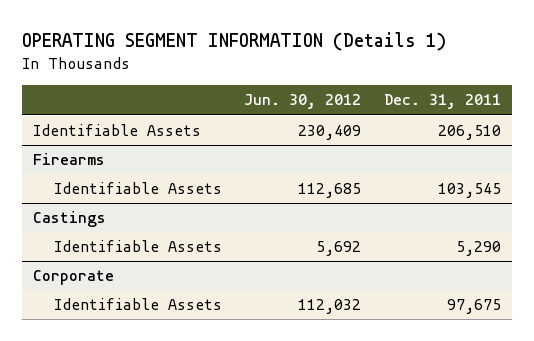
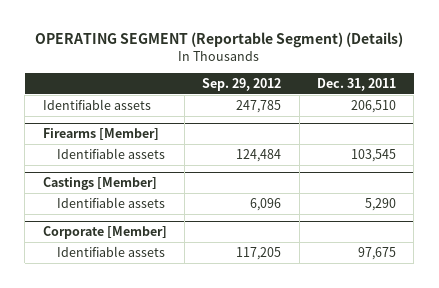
- OPERATING SEGMENT INFORMATION (Details 1)
+ OPERATING SEGMENT (Reportable Segment) (Details)
- | Jun. 30, 2012 | Dec. 31, 2011
+ | Sep. 29, 2012 | Dec. 31, 2011
- Identifiable Assets | 230,409 | 206,510
- Firearms
- Identifiable Assets | 112,685 | 103,545
- Castings
- Identifiable Assets | 5,692 | 5,290
- Corporate
- Identifiable Assets | 112,032 | 97,675
+ Identifiable assets | 247,785 | 206,510
+ Firearms [Member]
+ Identifiable assets | 124,484 | 103,545
+ Castings [Member]
+ Identifiable assets | 6,096 | 5,290
+ Corporate [Member]
+ Identifiable assets | 117,205 | 97,675

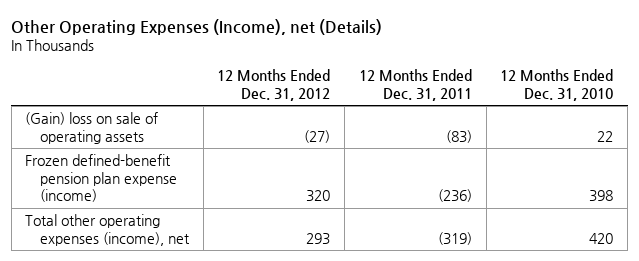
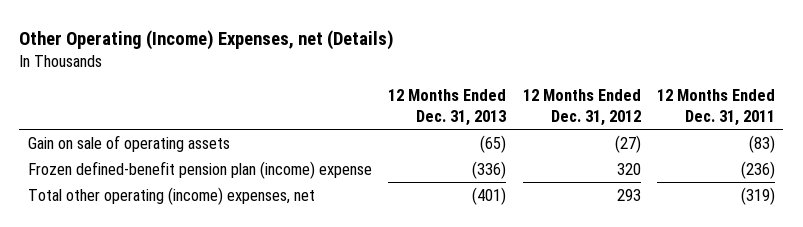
- Other Operating Expenses (Income), net (Details)
+ Other Operating (Income) Expenses, net (Details)
- | 12 Months Ended Dec. 31, 2012 | 12 Months Ended Dec. 31, 2011 | 12 Months Ended Dec. 31, 2010
+ | 12 Months Ended Dec. 31, 2013 | 12 Months Ended Dec. 31, 2012 | 12 Months Ended Dec. 31, 2011
- (Gain) loss on sale of operating assets | (27) | (83) | 22
- Frozen defined-benefit pension plan expense (income) | 320 | (236) | 398
- Total other operating expenses (income), net | 293 | (319) | 420
+ Gain on sale of operating assets | (65) | (27) | (83)
+ Frozen defined-benefit pension plan (income) expense | (336) | 320 | (236)
+ Total other operating (income) expenses, net | (401) | 293 | (319)

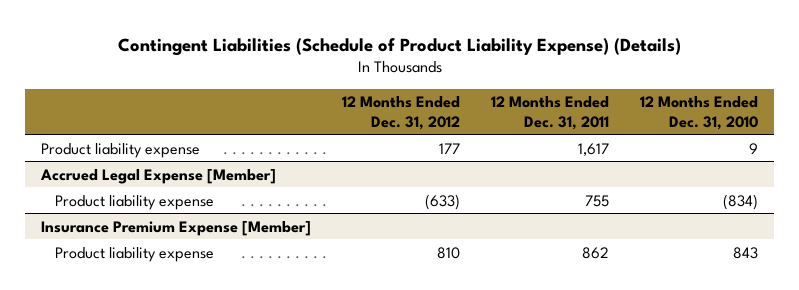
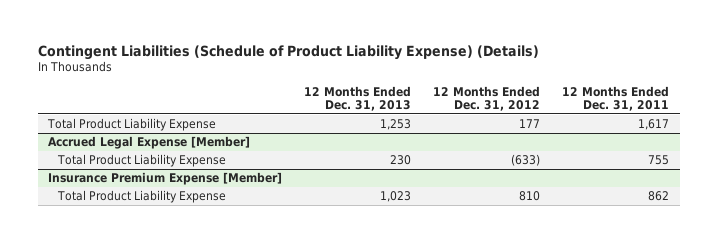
- | 12 Months Ended Dec. 31, 2012 | 12 Months Ended Dec. 31, 2011 | 12 Months Ended Dec. 31, 2010
+ | 12 Months Ended Dec. 31, 2013 | 12 Months Ended Dec. 31, 2012 | 12 Months Ended Dec. 31, 2011
- Product liability expense | 177 | 1,617 | 9
+ Total Product Liability Expense | 1,253 | 177 | 1,617
@ Accrued Legal Expense [Member]
- Product liability expense | (633) | 755 | (834)
+ Total Product Liability Expense | 230 | (633) | 755
@ Insurance Premium Expense [Member]
- Product liability expense | 810 | 862 | 843
+ Total Product Liability Expense | 1,023 | 810 | 862

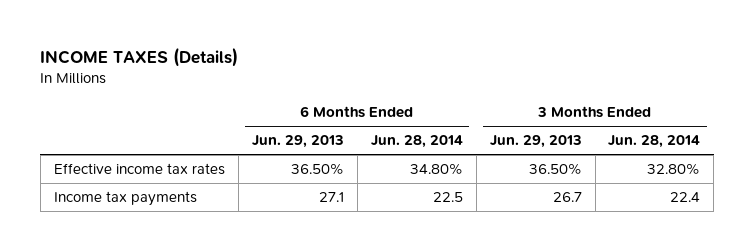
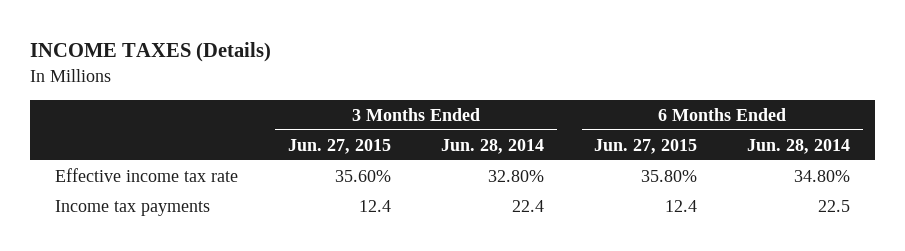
- | 6 Months Ended Jun. 29, 2013 | 6 Months Ended Jun. 28, 2014 | 3 Months Ended Jun. 29, 2013 | 3 Months Ended Jun. 28, 2014
+ | 3 Months Ended Jun. 27, 2015 | 3 Months Ended Jun. 28, 2014 | 6 Months Ended Jun. 27, 2015 | 6 Months Ended Jun. 28, 2014
- Effective income tax rates | 36.50% | 34.80% | 36.50% | 32.80%
+ Effective income tax rate | 35.60% | 32.80% | 35.80% | 34.80%

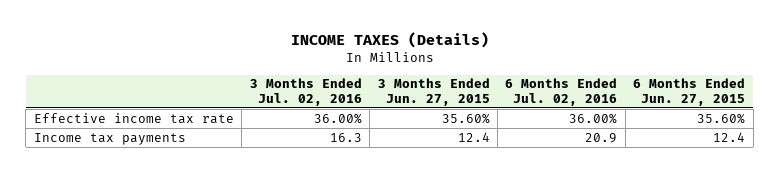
- | 3 Months Ended Jun. 27, 2015 | 3 Months Ended Jun. 28, 2014 | 6 Months Ended Jun. 27, 2015 | 6 Months Ended Jun. 28, 2014
+ | 3 Months Ended Jul. 02, 2016 | 3 Months Ended Jun. 27, 2015 | 6 Months Ended Jul. 02, 2016 | 6 Months Ended Jun. 27, 2015
- Effective income tax rate | 35.60% | 32.80% | 35.80% | 34.80%
+ Effective income tax rate | 36.00% | 35.60% | 36.00% | 35.60%

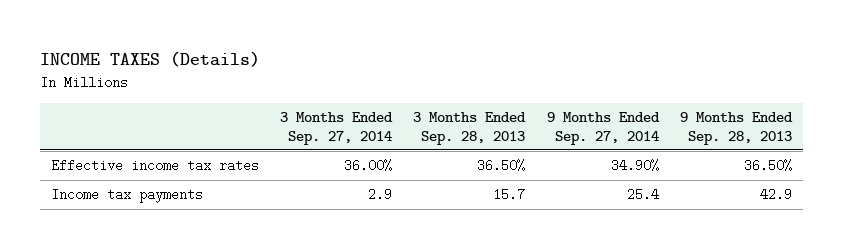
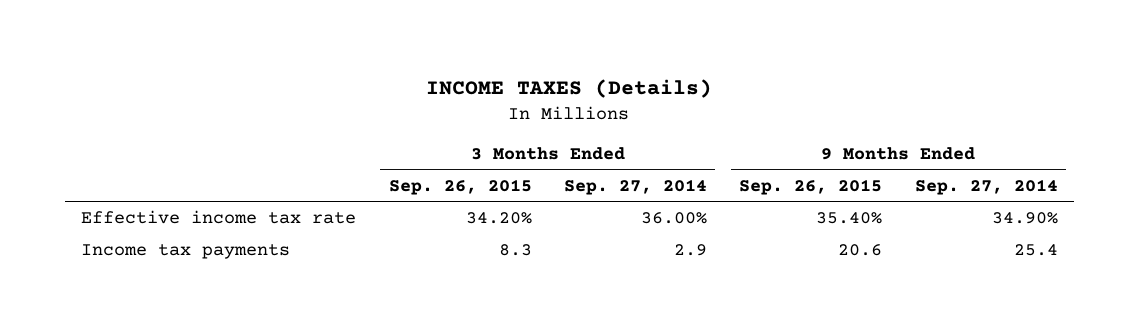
- | 3 Months Ended Sep. 27, 2014 | 3 Months Ended Sep. 28, 2013 | 9 Months Ended Sep. 27, 2014 | 9 Months Ended Sep. 28, 2013
+ | 3 Months Ended Sep. 26, 2015 | 3 Months Ended Sep. 27, 2014 | 9 Months Ended Sep. 26, 2015 | 9 Months Ended Sep. 27, 2014
- Effective income tax rates | 36.00% | 36.50% | 34.90% | 36.50%
+ Effective income tax rate | 34.20% | 36.00% | 35.40% | 34.90%

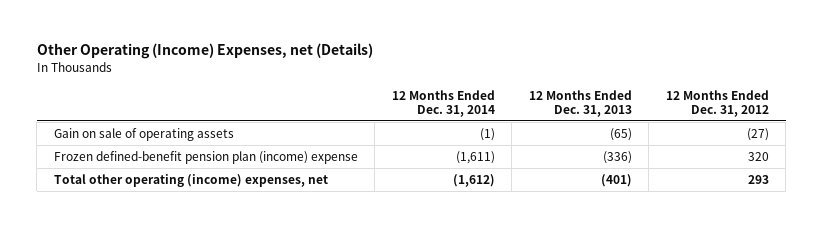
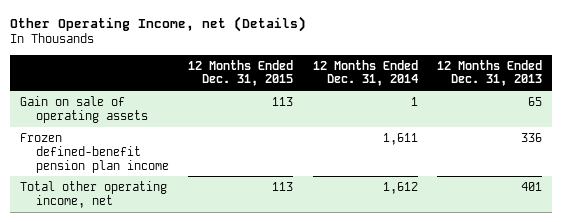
- Other Operating (Income) Expenses, net (Details)
+ Other Operating Income, net (Details)
- | 12 Months Ended Dec. 31, 2014 | 12 Months Ended Dec. 31, 2013 | 12 Months Ended Dec. 31, 2012
+ | 12 Months Ended Dec. 31, 2015 | 12 Months Ended Dec. 31, 2014 | 12 Months Ended Dec. 31, 2013
- Gain on sale of operating assets | (1) | (65) | (27)
- Frozen defined-benefit pension plan (income) expense | (1,611) | (336) | 320
- Total other operating (income) expenses, net | (1,612) | (401) | 293
+ Gain on sale of operating assets | 113 | 1 | 65
+ Frozen defined-benefit pension plan income | | 1,611 | 336
+ Total other operating income, net | 113 | 1,612 | 401

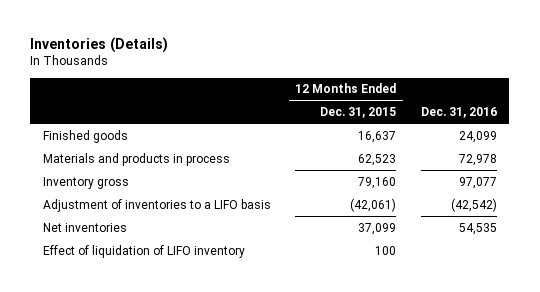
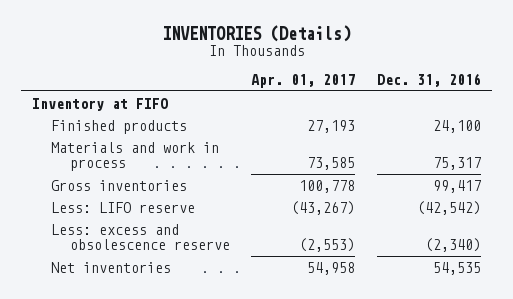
- Inventories (Details)
+ INVENTORIES (Details)
- | 12 Months Ended Dec. 31, 2015 | Dec. 31, 2016
+ | Apr. 01, 2017 | Dec. 31, 2016
- Finished goods | 16,637 | 24,099
- Materials and products in process | 62,523 | 72,978
- Inventory gross | 79,160 | 97,077
- Adjustment of inventories to a LIFO basis | (42,061) | (42,542)
+ Inventory at FIFO
+ Finished products | 27,193 | 24,100
+ Materials and work in process | 73,585 | 75,317
+ Gross inventories | 100,778 | 99,417
+ Less: LIFO reserve | (43,267) | (42,542)
+ Less: excess and obsolescence reserve | (2,553) | (2,340)
- Effect of liquidation of LIFO inventory | 100 |

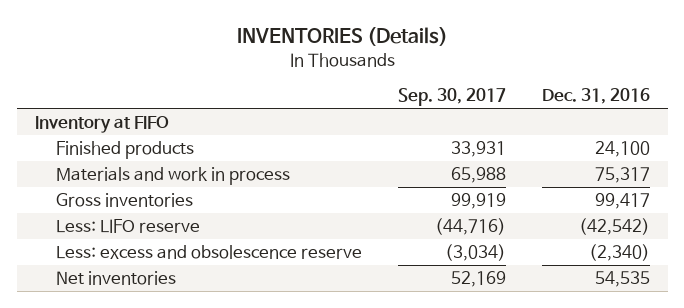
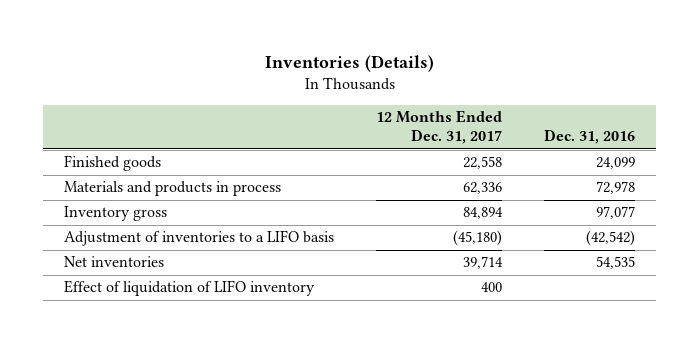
- INVENTORIES (Details)
+ Inventories (Details)
- | Sep. 30, 2017 | Dec. 31, 2016
+ | 12 Months Ended Dec. 31, 2017 | Dec. 31, 2016
- Inventory at FIFO
- Finished products | 33,931 | 24,100
- Materials and work in process | 65,988 | 75,317
- Gross inventories | 99,919 | 99,417
- Less: LIFO reserve | (44,716) | (42,542)
- Less: excess and obsolescence reserve | (3,034) | (2,340)
+ Finished goods | 22,558 | 24,099
+ Materials and products in process | 62,336 | 72,978
+ Inventory gross | 84,894 | 97,077
+ Adjustment of inventories to a LIFO basis | (45,180) | (42,542)
+ Effect of liquidation of LIFO inventory | 400 |

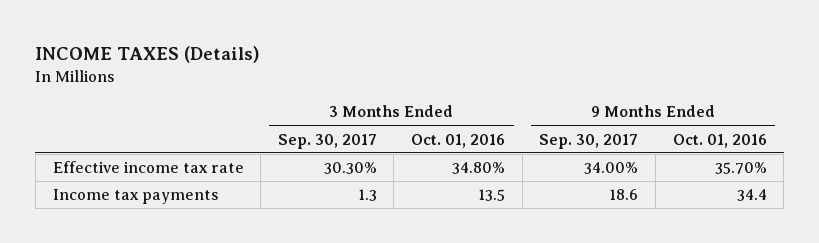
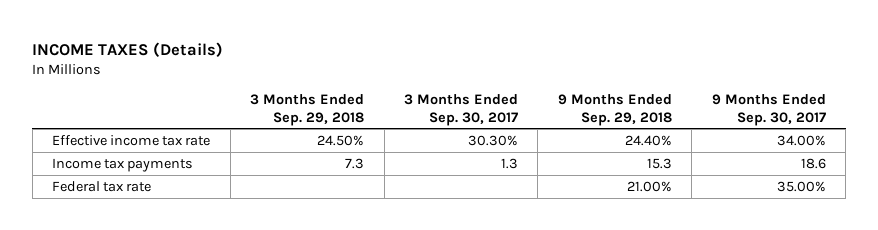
- | 3 Months Ended Sep. 30, 2017 | 3 Months Ended Oct. 01, 2016 | 9 Months Ended Sep. 30, 2017 | 9 Months Ended Oct. 01, 2016
+ | 3 Months Ended Sep. 29, 2018 | 3 Months Ended Sep. 30, 2017 | 9 Months Ended Sep. 29, 2018 | 9 Months Ended Sep. 30, 2017
+ Federal tax rate | | | 21.00% | 35.00%

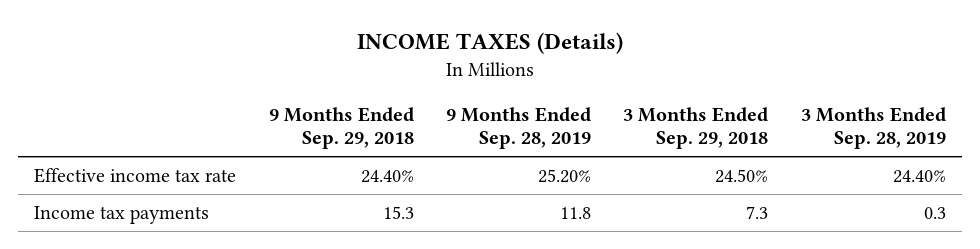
- | 3 Months Ended Sep. 29, 2018 | 3 Months Ended Sep. 30, 2017 | 9 Months Ended Sep. 29, 2018 | 9 Months Ended Sep. 30, 2017
+ | 9 Months Ended Sep. 29, 2018 | 9 Months Ended Sep. 28, 2019 | 3 Months Ended Sep. 29, 2018 | 3 Months Ended Sep. 28, 2019
- Federal tax rate | | | 21.00% | 35.00%

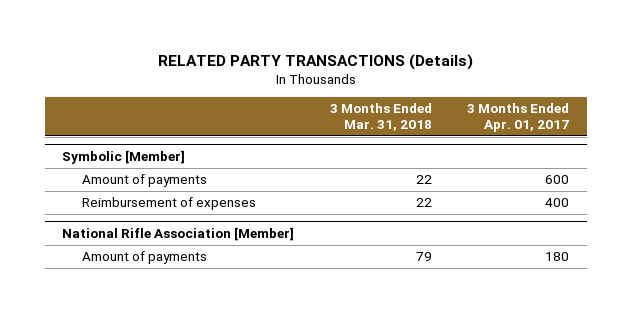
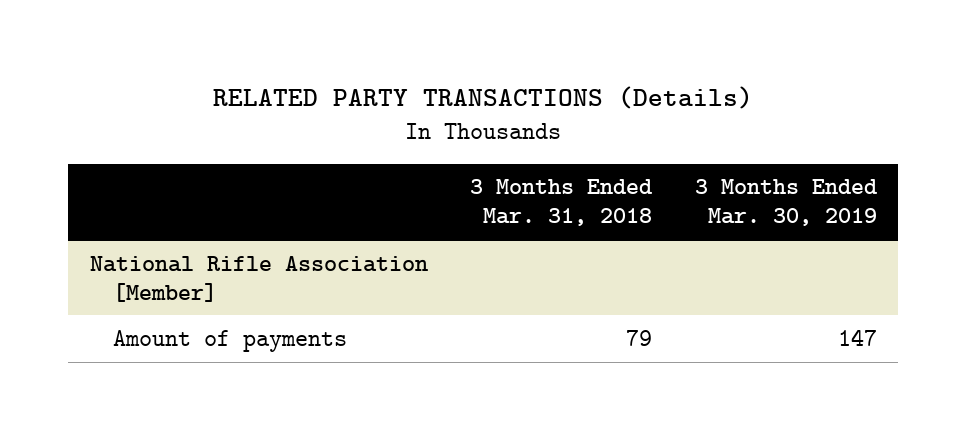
- | 3 Months Ended Mar. 31, 2018 | 3 Months Ended Apr. 01, 2017
+ | 3 Months Ended Mar. 31, 2018 | 3 Months Ended Mar. 30, 2019
- Symbolic [Member]
- Amount of payments | 22 | 600
- Reimbursement of expenses | 22 | 400

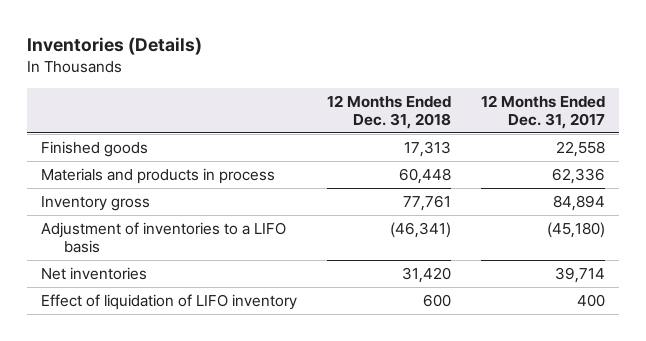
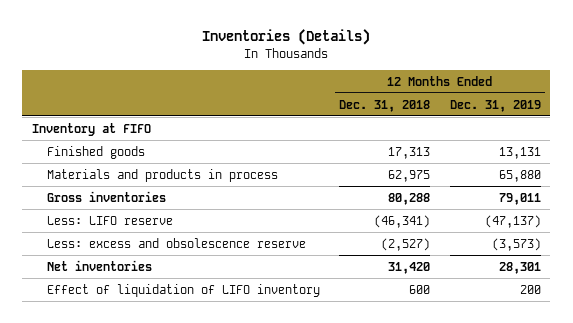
- | 12 Months Ended Dec. 31, 2018 | 12 Months Ended Dec. 31, 2017
+ | 12 Months Ended Dec. 31, 2018 | 12 Months Ended Dec. 31, 2019
+ Inventory at FIFO
- Materials and products in process | 60,448 | 62,336
- Inventory gross | 77,761 | 84,894
- Adjustment of inventories to a LIFO basis | (46,341) | (45,180)
+ Materials and products in process | 62,975 | 65,880
+ Gross inventories | 80,288 | 79,011
+ Less: LIFO reserve | (46,341) | (47,137)
+ Less: excess and obsolescence reserve | (2,527) | (3,573)

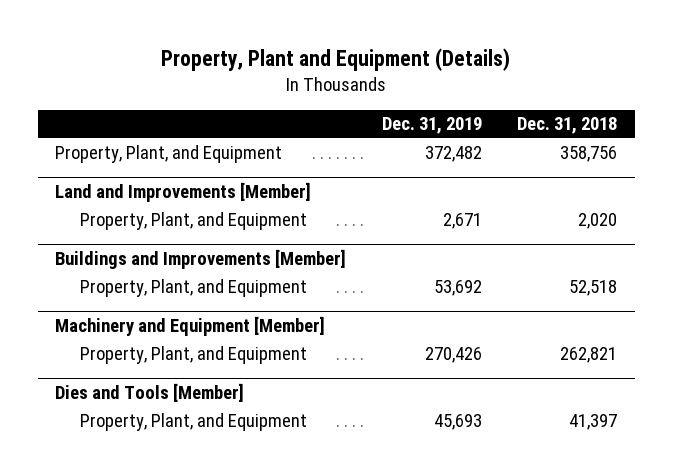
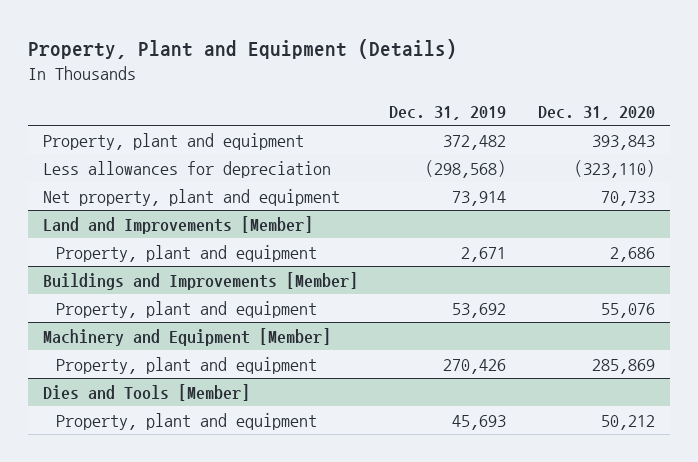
- | Dec. 31, 2019 | Dec. 31, 2018
+ | Dec. 31, 2019 | Dec. 31, 2020
- Property, Plant, and Equipment | 372,482 | 358,756
+ Property, plant and equipment | 372,482 | 393,843
+ Less allowances for depreciation | (298,568) | (323,110)
+ Net property, plant and equipment | 73,914 | 70,733
@ Land and Improvements [Member]
- Property, Plant, and Equipment | 2,671 | 2,020
+ Property, plant and equipment | 2,671 | 2,686
@ Buildings and Improvements [Member]
- Property, Plant, and Equipment | 53,692 | 52,518
+ Property, plant and equipment | 53,692 | 55,076
@ Machinery and Equipment [Member]
- Property, Plant, and Equipment | 270,426 | 262,821
+ Property, plant and equipment | 270,426 | 285,869
@ Dies and Tools [Member]
- Property, Plant, and Equipment | 45,693 | 41,397
+ Property, plant and equipment | 45,693 | 50,212

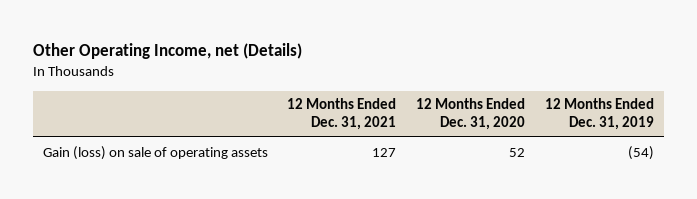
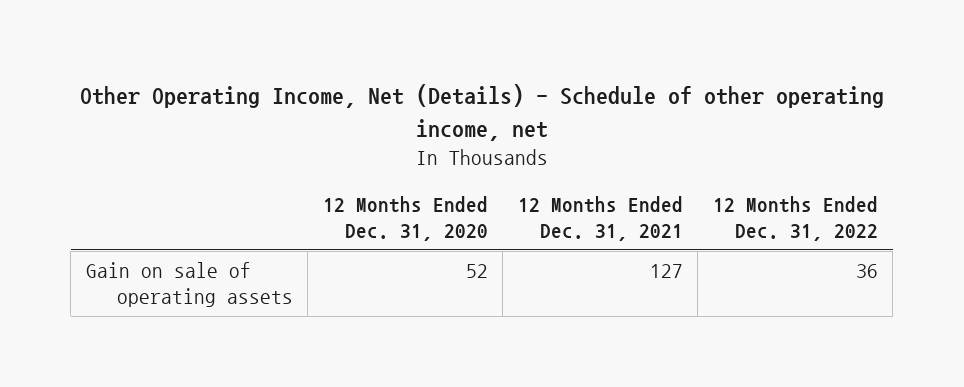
- Other Operating Income, net (Details)
+ Other Operating Income, Net (Details) - Schedule of other operating income, net
- | 12 Months Ended Dec. 31, 2021 | 12 Months Ended Dec. 31, 2020 | 12 Months Ended Dec. 31, 2019
+ | 12 Months Ended Dec. 31, 2020 | 12 Months Ended Dec. 31, 2021 | 12 Months Ended Dec. 31, 2022
- Gain (loss) on sale of operating assets | 127 | 52 | (54)
+ Gain on sale of operating assets | 52 | 127 | 36

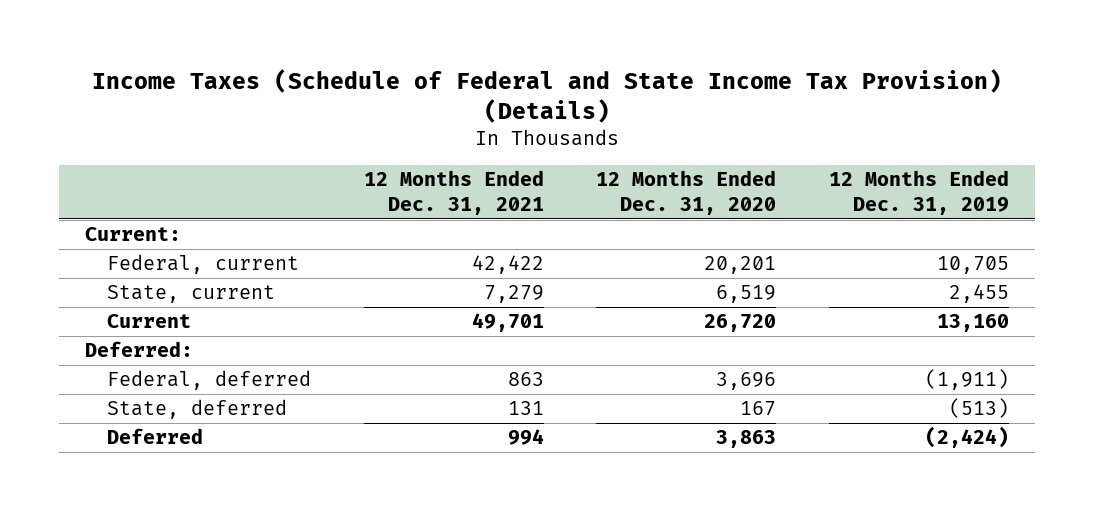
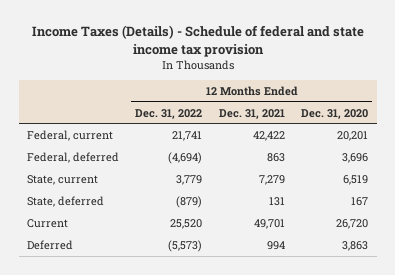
- Income Taxes (Schedule of Federal and State Income Tax Provision) (Details)
+ Income Taxes (Details) - Schedule of federal and state income tax provision
- | 12 Months Ended Dec. 31, 2021 | 12 Months Ended Dec. 31, 2020 | 12 Months Ended Dec. 31, 2019
+ | 12 Months Ended Dec. 31, 2022 | 12 Months Ended Dec. 31, 2021 | 12 Months Ended Dec. 31, 2020
- Current:
- Deferred:
moved down: State, current | 3,779 | 7,279 | 6,519
moved down: Current | 25,520 | 49,701 | 26,720

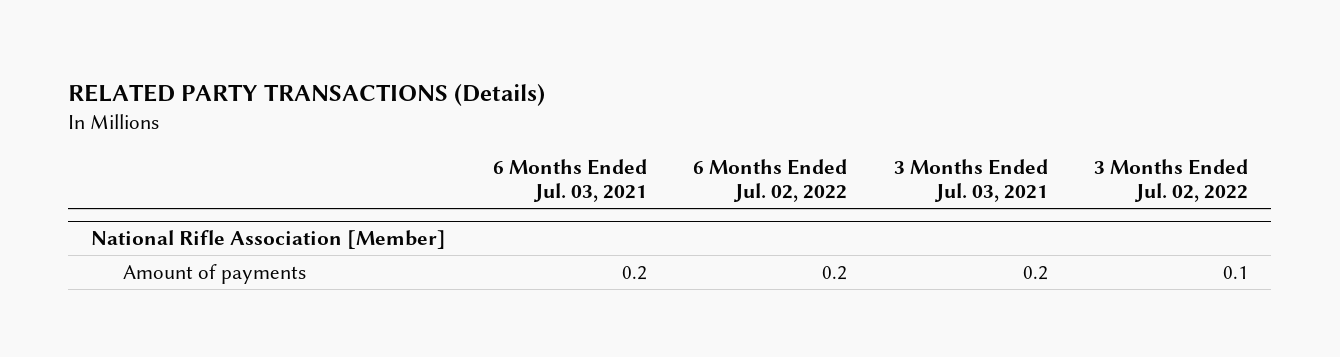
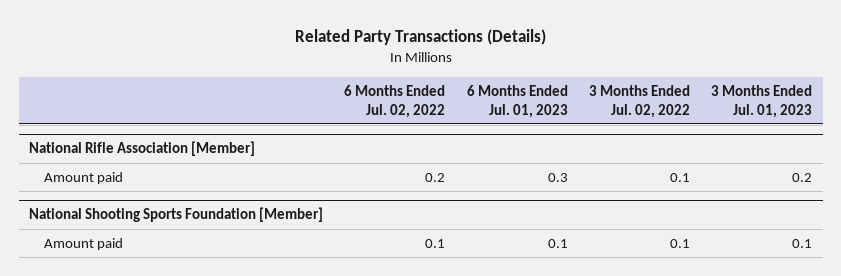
- RELATED PARTY TRANSACTIONS (Details)
+ Related Party Transactions (Details)
- | 6 Months Ended Jul. 03, 2021 | 6 Months Ended Jul. 02, 2022 | 3 Months Ended Jul. 03, 2021 | 3 Months Ended Jul. 02, 2022
+ | 6 Months Ended Jul. 02, 2022 | 6 Months Ended Jul. 01, 2023 | 3 Months Ended Jul. 02, 2022 | 3 Months Ended Jul. 01, 2023
@ National Rifle Association [Member]
- Amount of payments | 0.2 | 0.2 | 0.2 | 0.1
+ Amount paid | 0.2 | 0.3 | 0.1 | 0.2
+ National Shooting Sports Foundation [Member]
+ Amount paid | 0.1 | 0.1 | 0.1 | 0.1

